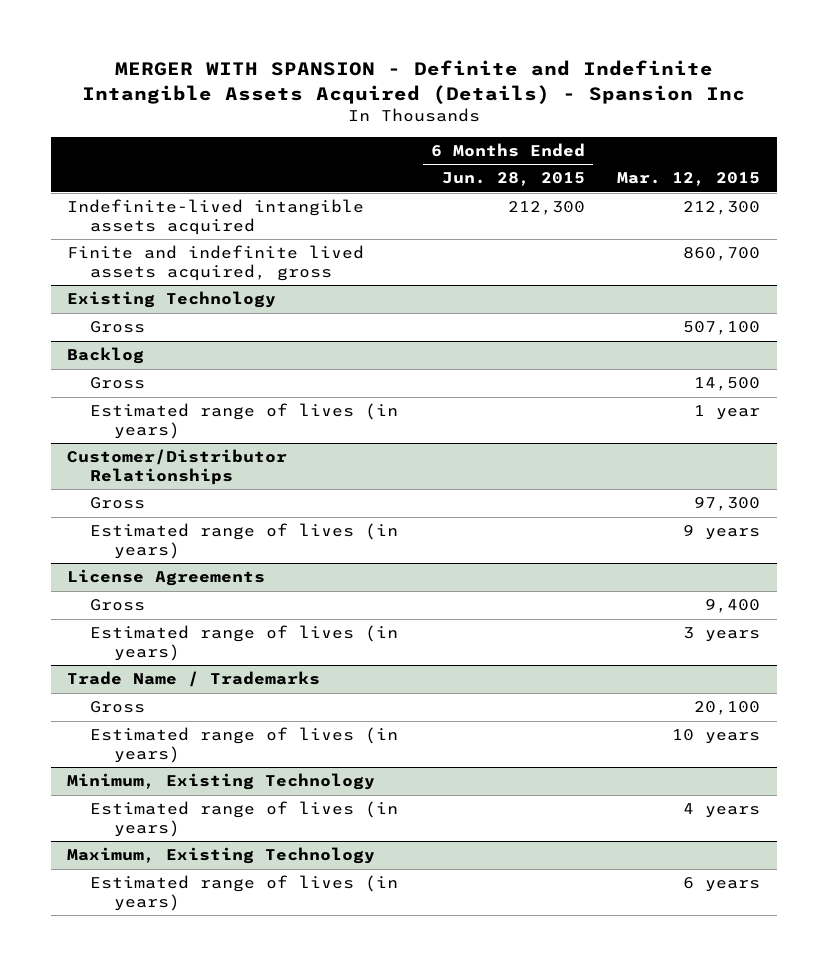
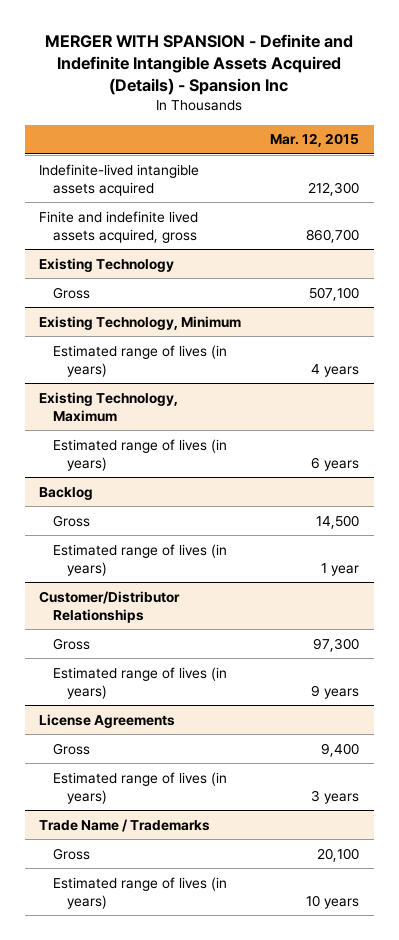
- | 6 Months Ended Jun. 28, 2015 | Mar. 12, 2015
+ | Mar. 12, 2015
+ Existing Technology, Minimum
+ Estimated range of lives (in years) | 4 years
+ Existing Technology, Maximum
+ Estimated range of lives (in years) | 6 years
- Minimum, Existing Technology
- Estimated range of lives (in years) | | 4 years
- Maximum, Existing Technology
- Estimated range of lives (in years) | | 6 years

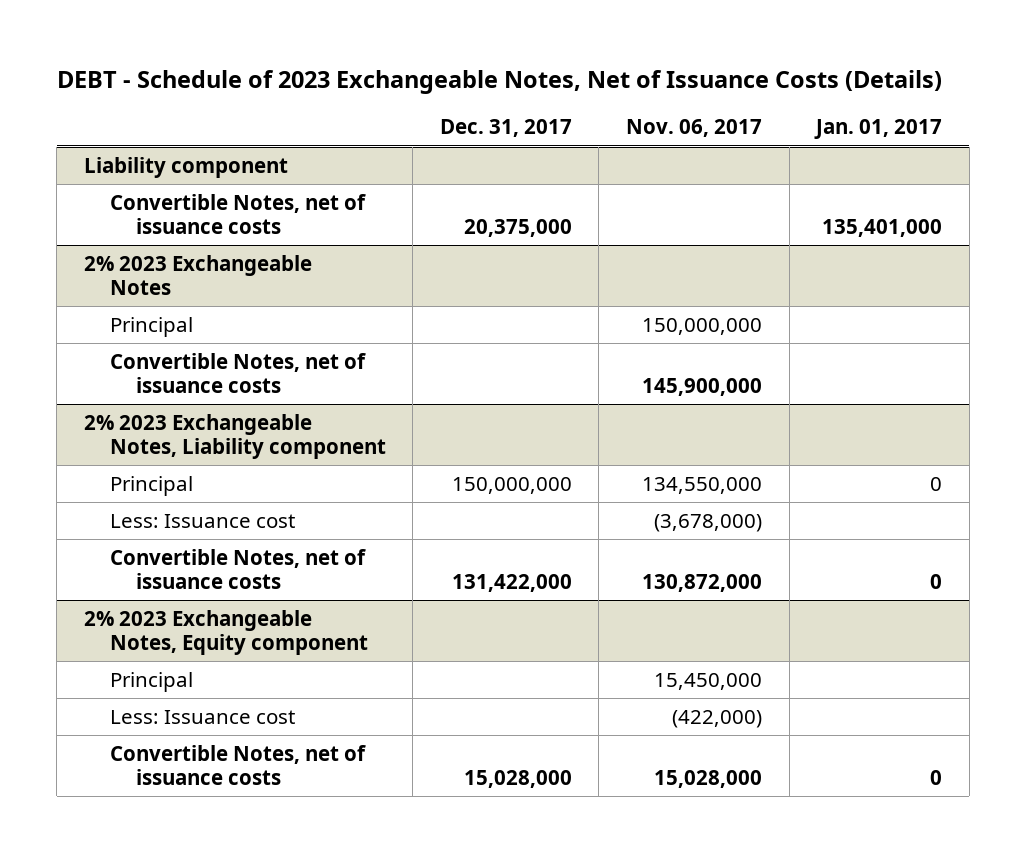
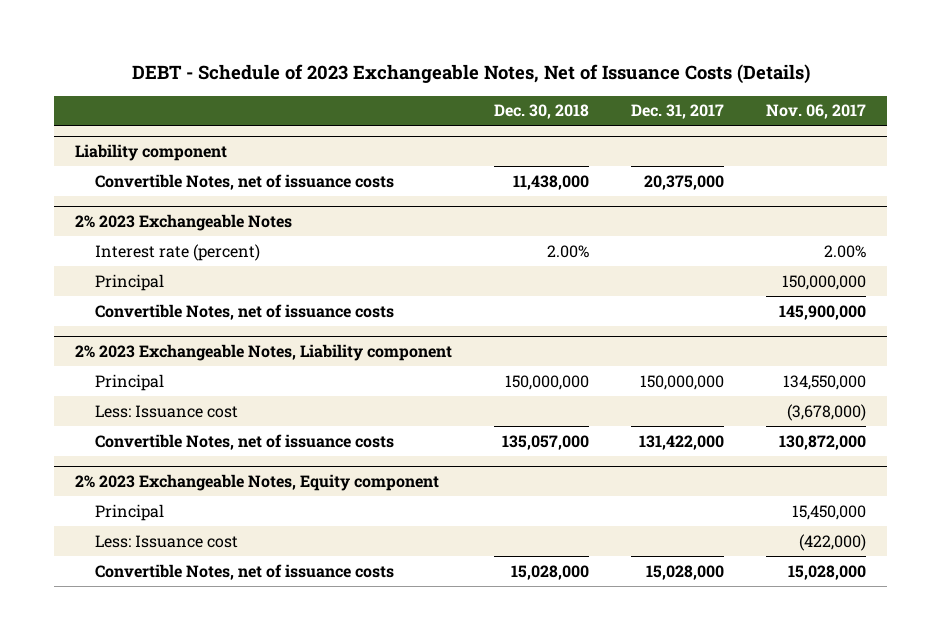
- | Dec. 31, 2017 | Nov. 06, 2017 | Jan. 01, 2017
+ | Dec. 30, 2018 | Dec. 31, 2017 | Nov. 06, 2017
@ 2% 2023 Exchangeable Notes
+ Interest rate (percent) | 2.00% | | 2.00%

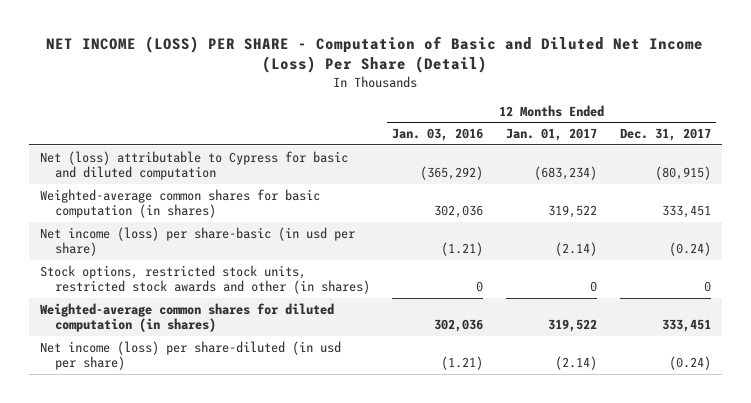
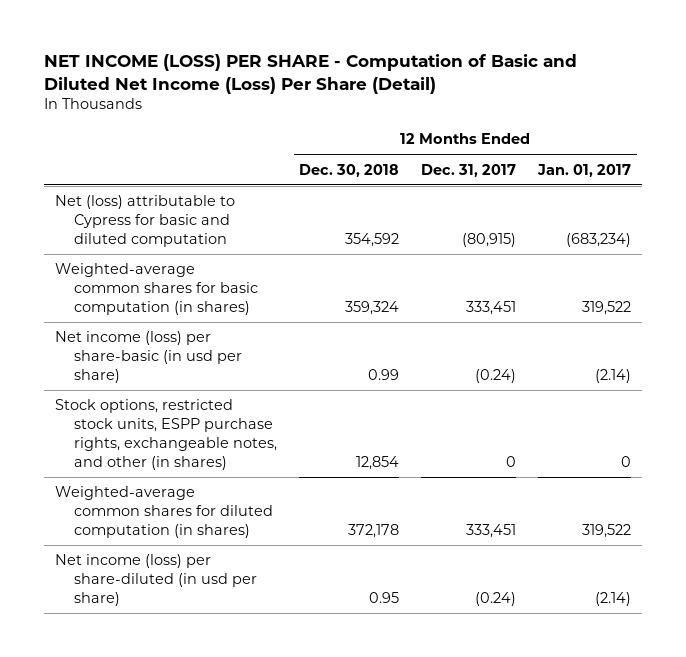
- | 12 Months Ended Jan. 03, 2016 | 12 Months Ended Jan. 01, 2017 | 12 Months Ended Dec. 31, 2017
+ | 12 Months Ended Dec. 30, 2018 | 12 Months Ended Dec. 31, 2017 | 12 Months Ended Jan. 01, 2017
- Stock options, restricted stock units, restricted stock awards and other (in shares) | 0 | 0 | 0
+ Stock options, restricted stock units, ESPP purchase rights, exchangeable notes, and other (in shares) | 12,854 | 0 | 0

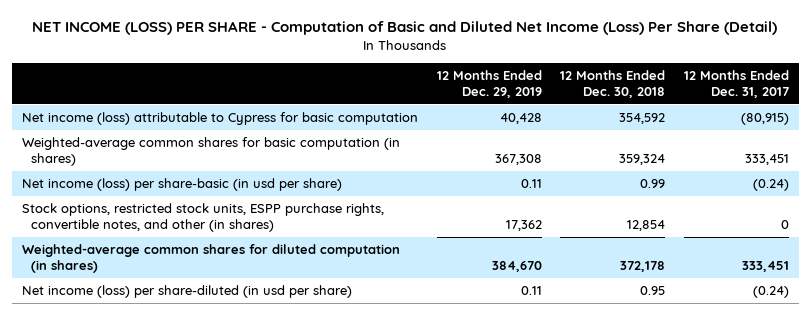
- | 12 Months Ended Dec. 30, 2018 | 12 Months Ended Dec. 31, 2017 | 12 Months Ended Jan. 01, 2017
+ | 12 Months Ended Dec. 29, 2019 | 12 Months Ended Dec. 30, 2018 | 12 Months Ended Dec. 31, 2017
- Net (loss) attributable to Cypress for basic and diluted computation | 354,592 | (80,915) | (683,234)
+ Net income (loss) attributable to Cypress for basic computation | 40,428 | 354,592 | (80,915)
- Stock options, restricted stock units, ESPP purchase rights, exchangeable notes, and other (in shares) | 12,854 | 0 | 0
+ Stock options, restricted stock units, ESPP purchase rights, convertible notes, and other (in shares) | 17,362 | 12,854 | 0

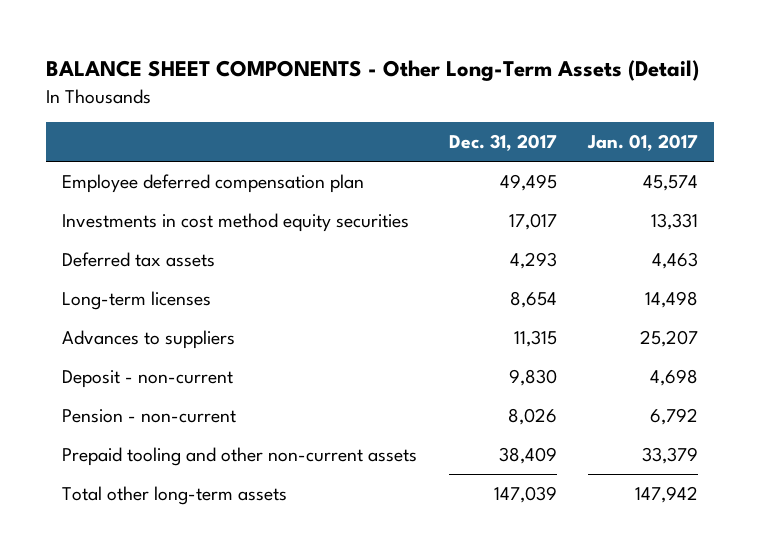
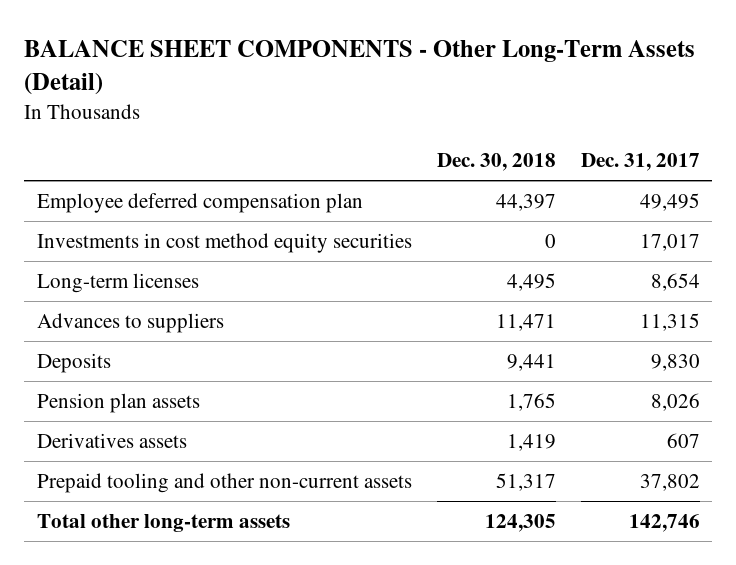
- | Dec. 31, 2017 | Jan. 01, 2017
+ | Dec. 30, 2018 | Dec. 31, 2017
- Deferred tax assets | 4,293 | 4,463
- Deposit - non-current | 9,830 | 4,698
- Pension - non-current | 8,026 | 6,792
- Prepaid tooling and other non-current assets | 38,409 | 33,379
- Total other long-term assets | 147,039 | 147,942
+ Deposits | 9,441 | 9,830
+ Pension plan assets | 1,765 | 8,026
+ Derivatives assets | 1,419 | 607
+ Prepaid tooling and other non-current assets | 51,317 | 37,802
+ Total other long-term assets | 124,305 | 142,746

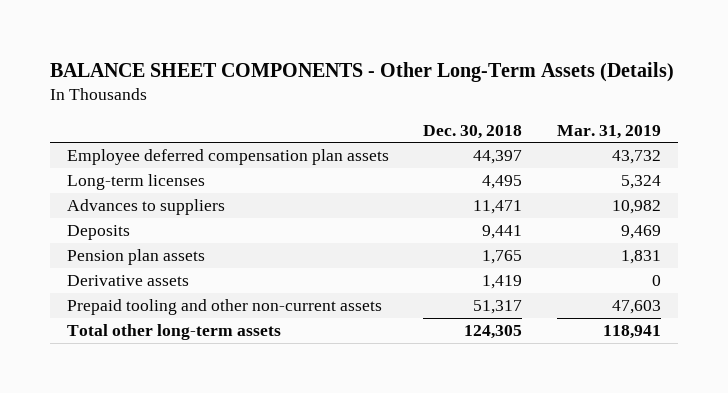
- BALANCE SHEET COMPONENTS - Other Long-Term Assets (Detail)
+ BALANCE SHEET COMPONENTS - Other Long-Term Assets (Details)
- | Dec. 30, 2018 | Dec. 31, 2017
+ | Dec. 30, 2018 | Mar. 31, 2019
- Employee deferred compensation plan | 44,397 | 49,495
- Investments in cost method equity securities | 0 | 17,017
+ Employee deferred compensation plan assets | 44,397 | 43,732
- Derivatives assets | 1,419 | 607
+ Derivative assets | 1,419 | 0

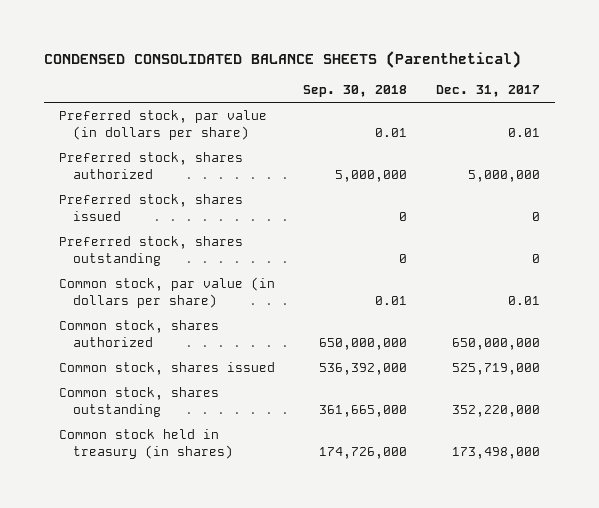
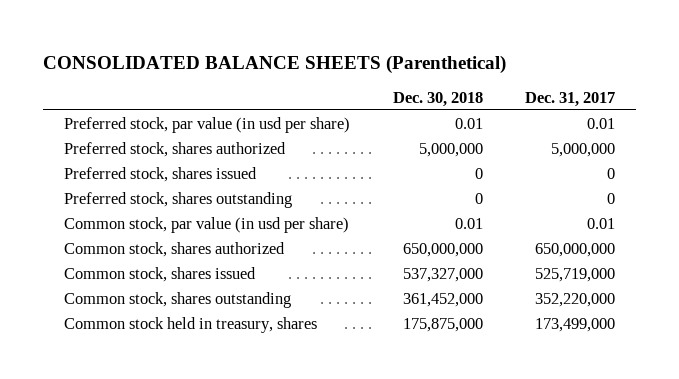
- CONDENSED CONSOLIDATED BALANCE SHEETS (Parenthetical)
+ CONSOLIDATED BALANCE SHEETS (Parenthetical)
- | Sep. 30, 2018 | Dec. 31, 2017
+ | Dec. 30, 2018 | Dec. 31, 2017
- Preferred stock, par value (in dollars per share) | 0.01 | 0.01
+ Preferred stock, par value (in usd per share) | 0.01 | 0.01
- Common stock, par value (in dollars per share) | 0.01 | 0.01
+ Common stock, par value (in usd per share) | 0.01 | 0.01
- Common stock held in treasury (in shares) | 174,726,000 | 173,498,000
+ Common stock held in treasury, shares | 175,875,000 | 173,499,000

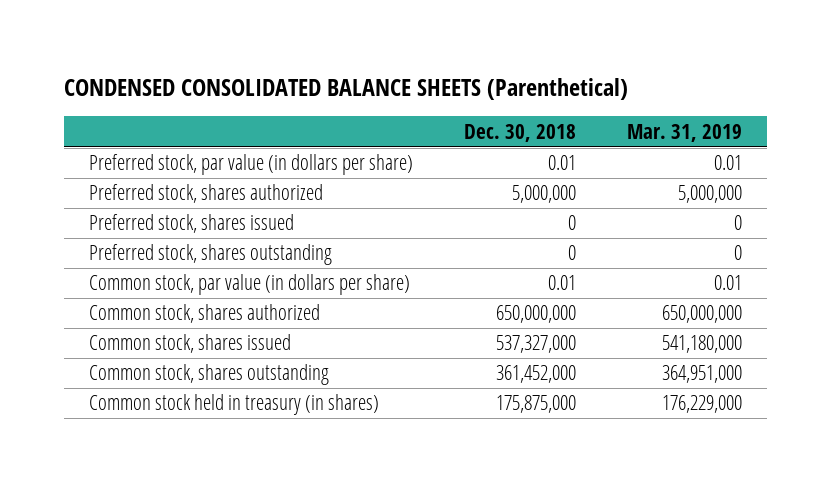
- CONSOLIDATED BALANCE SHEETS (Parenthetical)
+ CONDENSED CONSOLIDATED BALANCE SHEETS (Parenthetical)
- | Dec. 30, 2018 | Dec. 31, 2017
+ | Dec. 30, 2018 | Mar. 31, 2019
- Preferred stock, par value (in usd per share) | 0.01 | 0.01
+ Preferred stock, par value (in dollars per share) | 0.01 | 0.01
- Common stock, par value (in usd per share) | 0.01 | 0.01
+ Common stock, par value (in dollars per share) | 0.01 | 0.01
- Common stock held in treasury, shares | 175,875,000 | 173,499,000
+ Common stock held in treasury (in shares) | 175,875,000 | 176,229,000

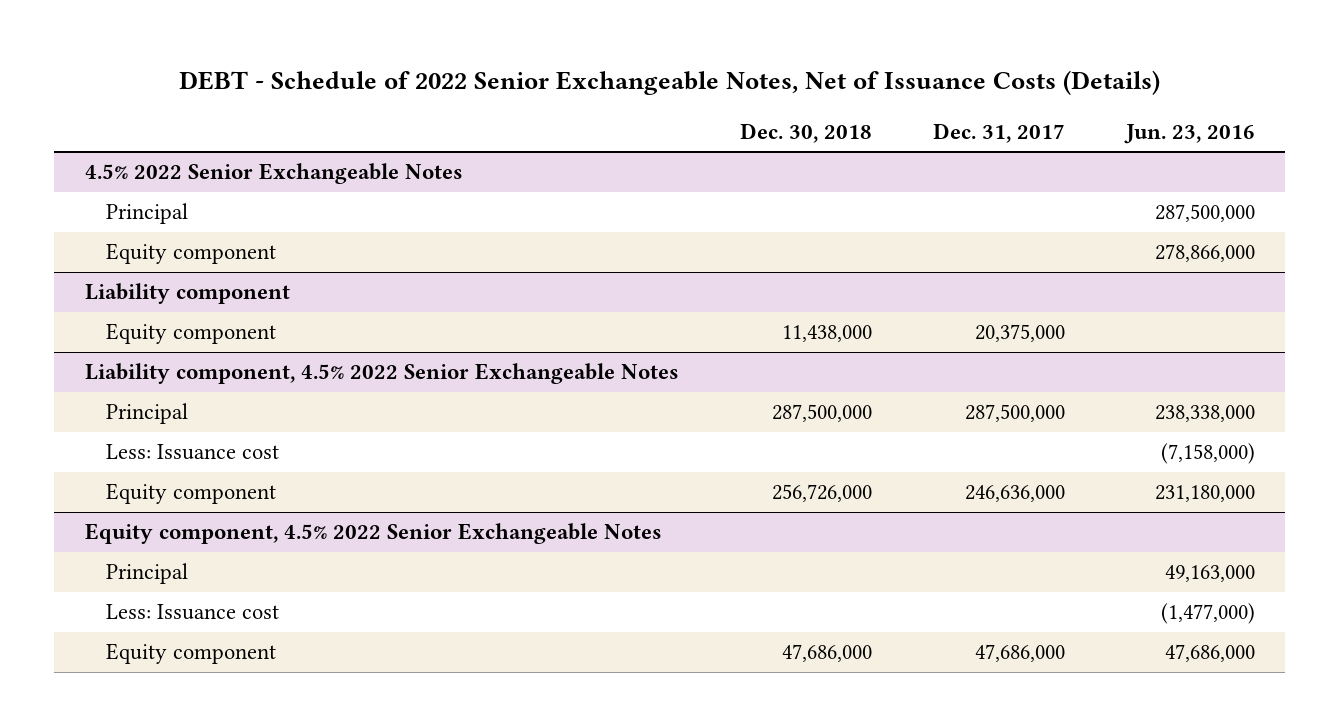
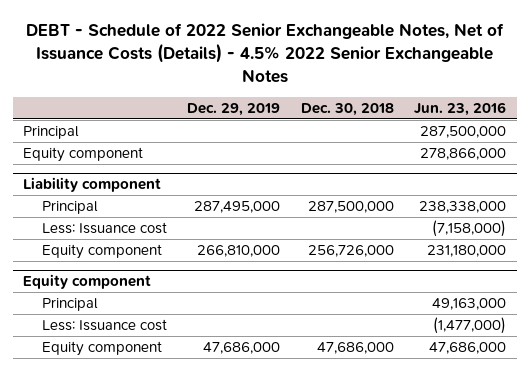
- DEBT - Schedule of 2022 Senior Exchangeable Notes, Net of Issuance Costs (Details)
+ DEBT - Schedule of 2022 Senior Exchangeable Notes, Net of Issuance Costs (Details) - 4.5% 2022 Senior Exchangeable Notes
- | Dec. 30, 2018 | Dec. 31, 2017 | Jun. 23, 2016
+ | Dec. 29, 2019 | Dec. 30, 2018 | Jun. 23, 2016
- 4.5% 2022 Senior Exchangeable Notes
@ Liability component
- Equity component | 11,438,000 | 20,375,000 |
- Liability component, 4.5% 2022 Senior Exchangeable Notes
- Equity component, 4.5% 2022 Senior Exchangeable Notes
+ Equity component

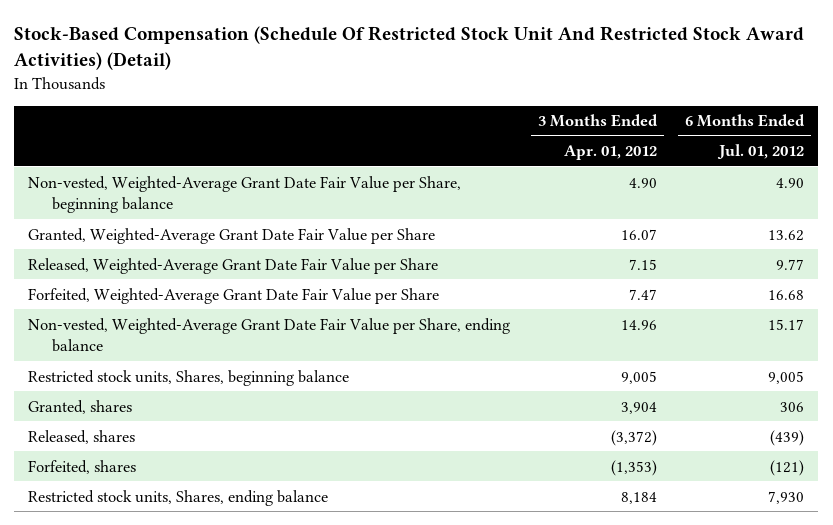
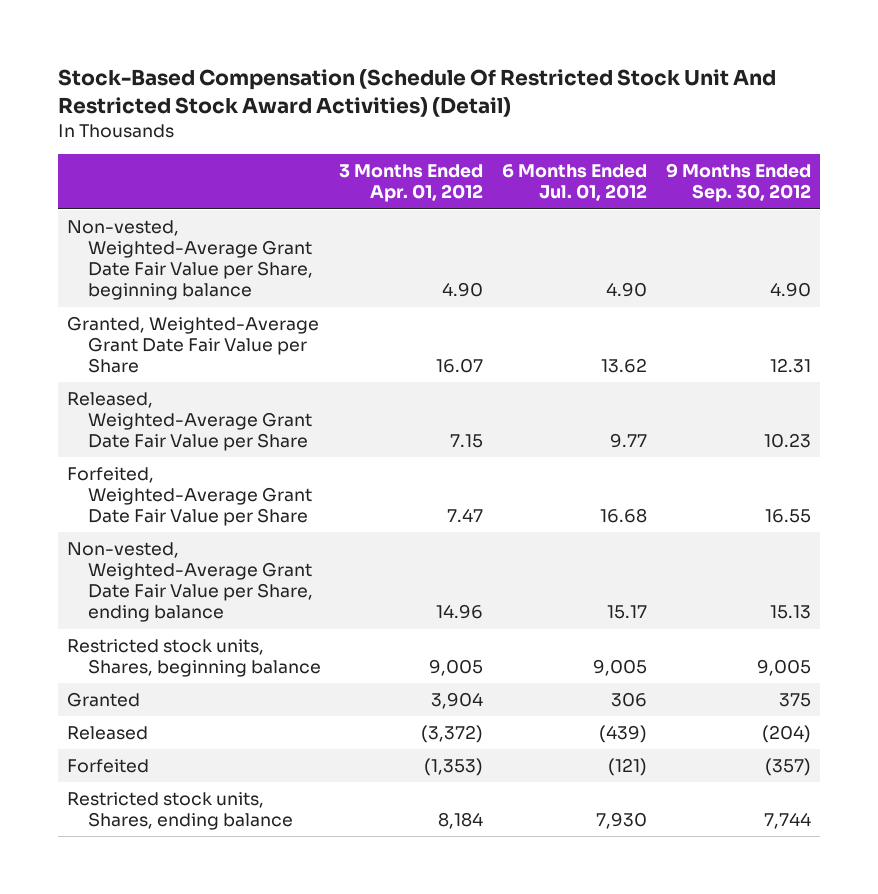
- | 3 Months Ended Apr. 01, 2012 | 6 Months Ended Jul. 01, 2012
+ | 3 Months Ended Apr. 01, 2012 | 6 Months Ended Jul. 01, 2012 | 9 Months Ended Sep. 30, 2012
- Granted, shares | 3,904 | 306
- Released, shares | (3,372) | (439)
- Forfeited, shares | (1,353) | (121)
+ Granted | 3,904 | 306 | 375
+ Released | (3,372) | (439) | (204)
+ Forfeited | (1,353) | (121) | (357)

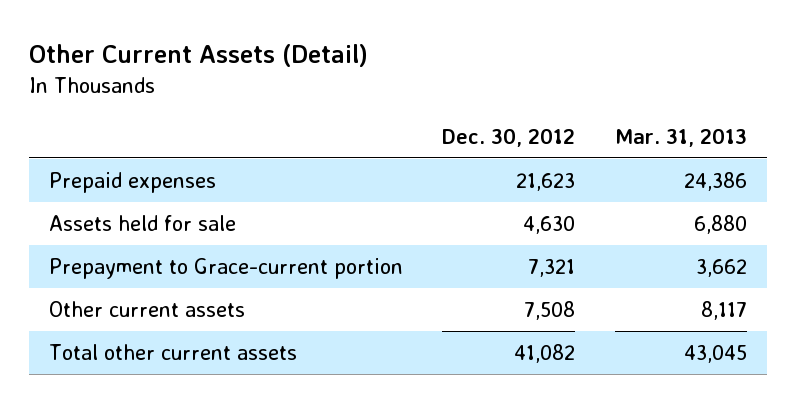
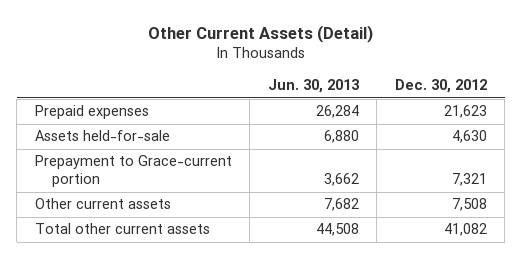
- | Dec. 30, 2012 | Mar. 31, 2013
+ | Jun. 30, 2013 | Dec. 30, 2012
- Assets held for sale | 4,630 | 6,880
+ Assets held-for-sale | 6,880 | 4,630

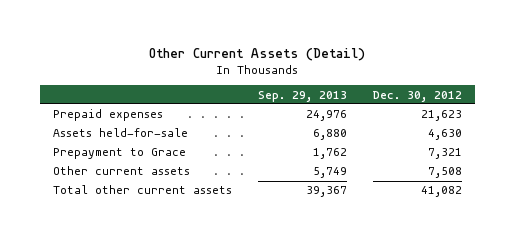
- | Jun. 30, 2013 | Dec. 30, 2012
+ | Sep. 29, 2013 | Dec. 30, 2012
- Prepayment to Grace-current portion | 3,662 | 7,321
+ Prepayment to Grace | 1,762 | 7,321

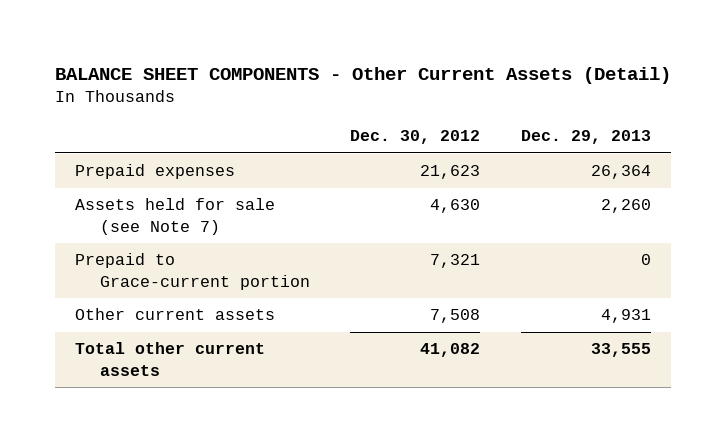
- Other Current Assets (Detail)
+ BALANCE SHEET COMPONENTS - Other Current Assets (Detail)
- | Sep. 29, 2013 | Dec. 30, 2012
+ | Dec. 30, 2012 | Dec. 29, 2013
- Assets held-for-sale | 6,880 | 4,630
- Prepayment to Grace | 1,762 | 7,321
+ Assets held for sale (see Note 7) | 4,630 | 2,260
+ Prepaid to Grace-current portion | 7,321 | 0

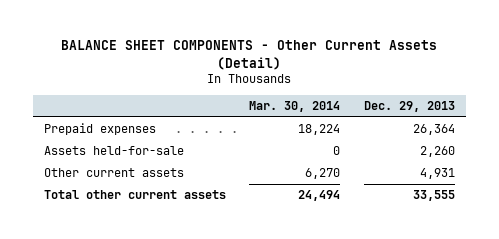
- | Dec. 30, 2012 | Dec. 29, 2013
+ | Mar. 30, 2014 | Dec. 29, 2013
- Assets held for sale (see Note 7) | 4,630 | 2,260
- Prepaid to Grace-current portion | 7,321 | 0
+ Assets held-for-sale | 0 | 2,260

